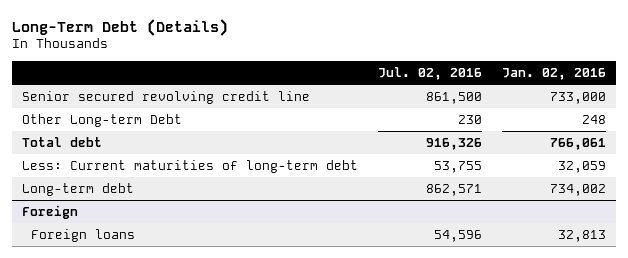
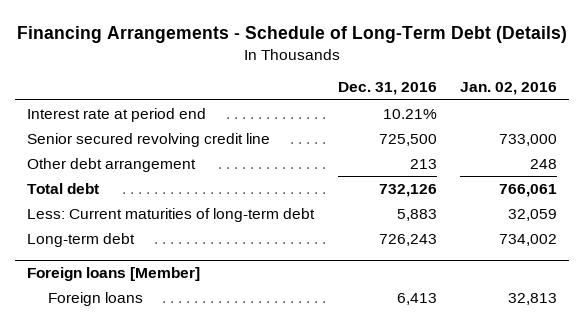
- Long-Term Debt (Details)
+ Financing Arrangements - Schedule of Long-Term Debt (Details)
- | Jul. 02, 2016 | Jan. 02, 2016
+ | Dec. 31, 2016 | Jan. 02, 2016
+ Interest rate at period end | 10.21% |
- Other Long-term Debt | 230 | 248
+ Other debt arrangement | 213 | 248
- Foreign
+ Foreign loans [Member]

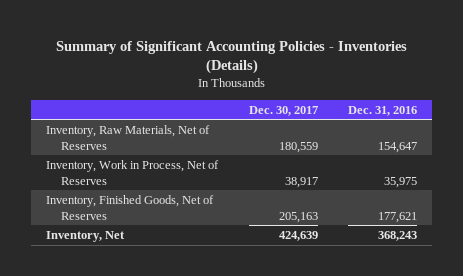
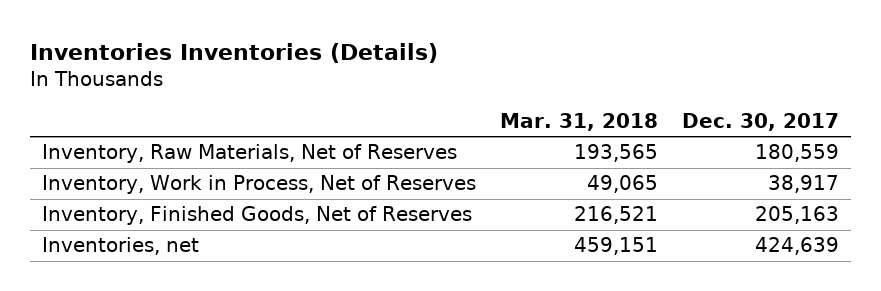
- Summary of Significant Accounting Policies - Inventories (Details)
+ Inventories Inventories (Details)
- | Dec. 30, 2017 | Dec. 31, 2016
+ | Mar. 31, 2018 | Dec. 30, 2017
- Inventory, Net | 424,639 | 368,243
+ Inventories, net | 459,151 | 424,639

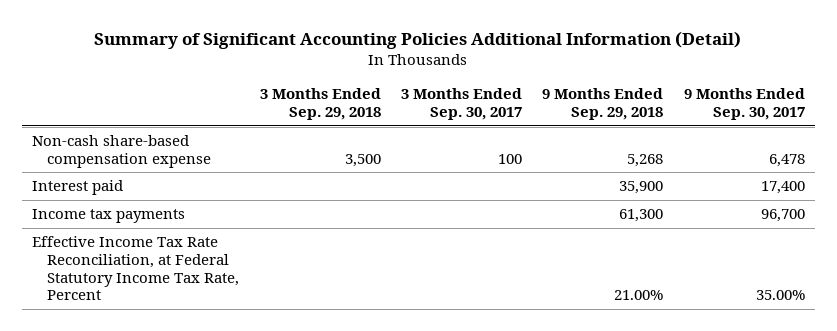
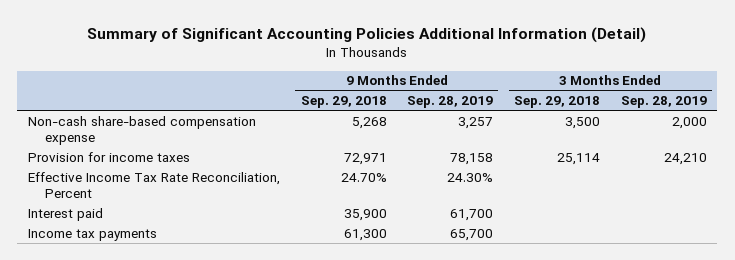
- | 3 Months Ended Sep. 29, 2018 | 3 Months Ended Sep. 30, 2017 | 9 Months Ended Sep. 29, 2018 | 9 Months Ended Sep. 30, 2017
+ | 9 Months Ended Sep. 29, 2018 | 9 Months Ended Sep. 28, 2019 | 3 Months Ended Sep. 29, 2018 | 3 Months Ended Sep. 28, 2019
+ Provision for income taxes | 72,971 | 78,158 | 25,114 | 24,210
+ Effective Income Tax Rate Reconciliation, Percent | 24.70% | 24.30% | |
- Effective Income Tax Rate Reconciliation, at Federal Statutory Income Tax Rate, Percent | | | 21.00% | 35.00%

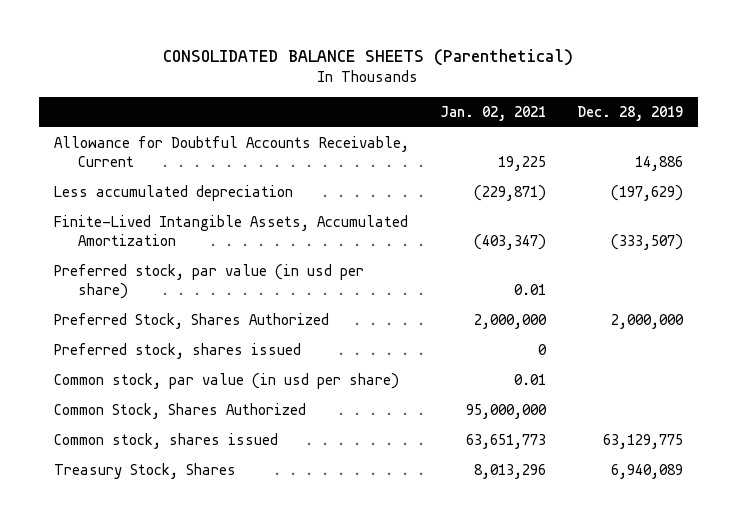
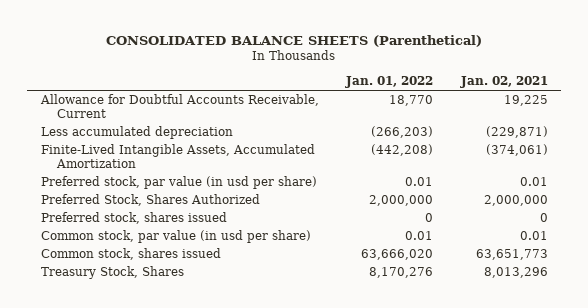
- | Jan. 02, 2021 | Dec. 28, 2019
+ | Jan. 01, 2022 | Jan. 02, 2021
- Finite-Lived Intangible Assets, Accumulated Amortization | (403,347) | (333,507)
+ Finite-Lived Intangible Assets, Accumulated Amortization | (442,208) | (374,061)
- Common Stock, Shares Authorized | 95,000,000 |

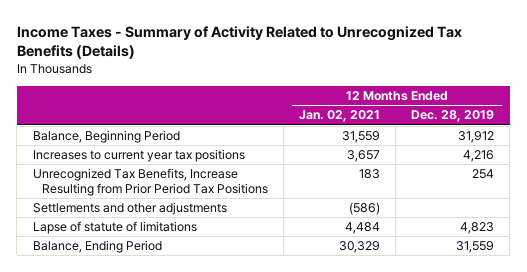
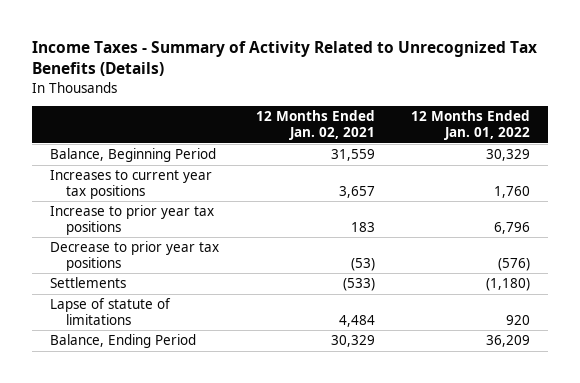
- | 12 Months Ended Jan. 02, 2021 | 12 Months Ended Dec. 28, 2019
+ | 12 Months Ended Jan. 02, 2021 | 12 Months Ended Jan. 01, 2022
- Unrecognized Tax Benefits, Increase Resulting from Prior Period Tax Positions | 183 | 254
- Settlements and other adjustments | (586) |
+ Increase to prior year tax positions | 183 | 6,796
+ Decrease to prior year tax positions | (53) | (576)
+ Settlements | (533) | (1,180)

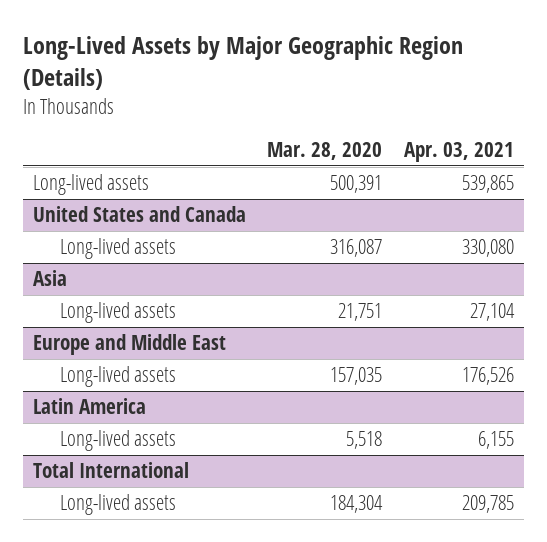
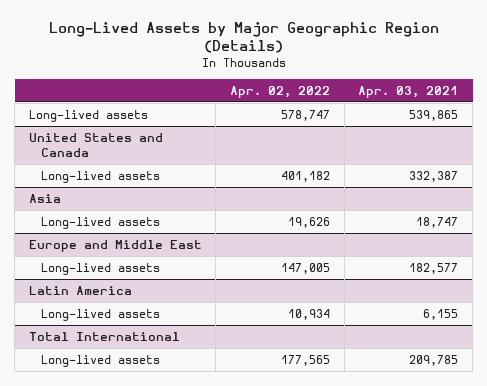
- | Mar. 28, 2020 | Apr. 03, 2021
+ | Apr. 02, 2022 | Apr. 03, 2021
@ United States and Canada
- Long-lived assets | 316,087 | 330,080
+ Long-lived assets | 401,182 | 332,387
@ Asia
- Long-lived assets | 21,751 | 27,104
+ Long-lived assets | 19,626 | 18,747
@ Europe and Middle East
- Long-lived assets | 157,035 | 176,526
+ Long-lived assets | 147,005 | 182,577

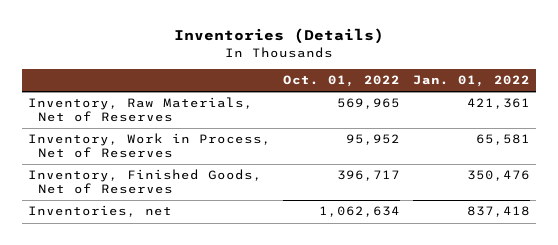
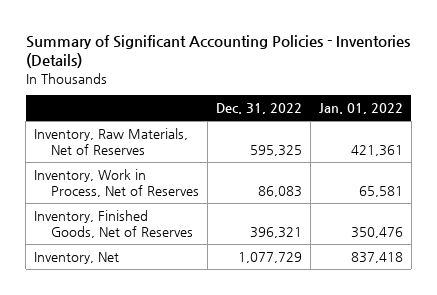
- Inventories (Details)
+ Summary of Significant Accounting Policies - Inventories (Details)
- | Oct. 01, 2022 | Jan. 01, 2022
+ | Dec. 31, 2022 | Jan. 01, 2022
- Inventories, net | 1,062,634 | 837,418
+ Inventory, Net | 1,077,729 | 837,418

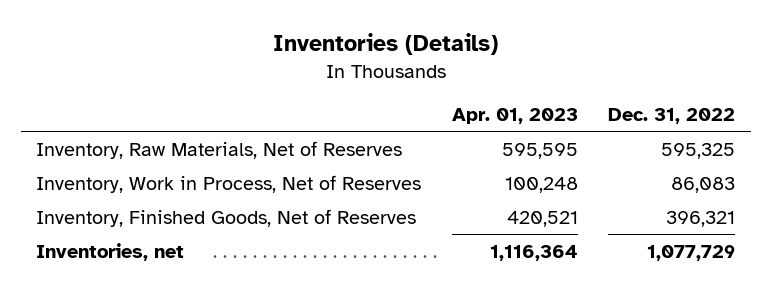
- Summary of Significant Accounting Policies - Inventories (Details)
+ Inventories (Details)
- | Dec. 31, 2022 | Jan. 01, 2022
+ | Apr. 01, 2023 | Dec. 31, 2022
- Inventory, Net | 1,077,729 | 837,418
+ Inventories, net | 1,116,364 | 1,077,729

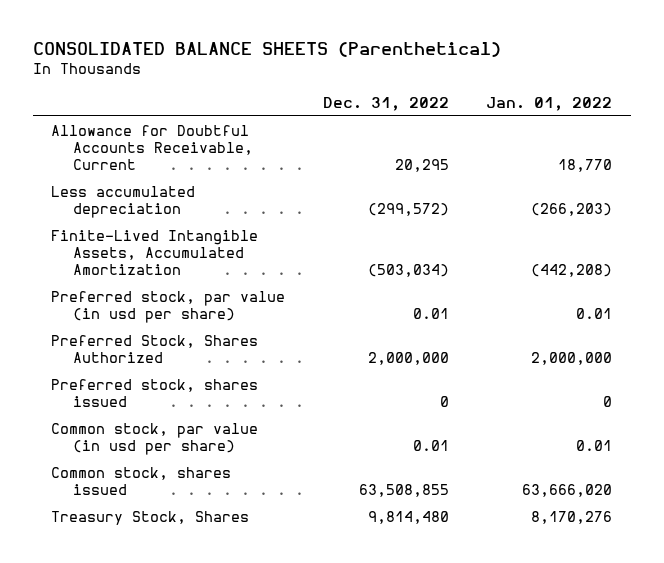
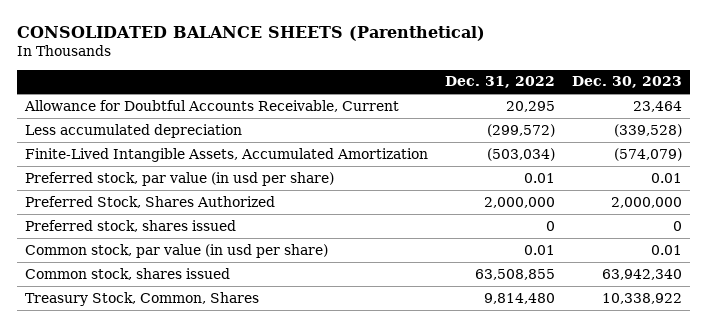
- | Dec. 31, 2022 | Jan. 01, 2022
+ | Dec. 31, 2022 | Dec. 30, 2023
- Treasury Stock, Shares | 9,814,480 | 8,170,276
+ Treasury Stock, Common, Shares | 9,814,480 | 10,338,922

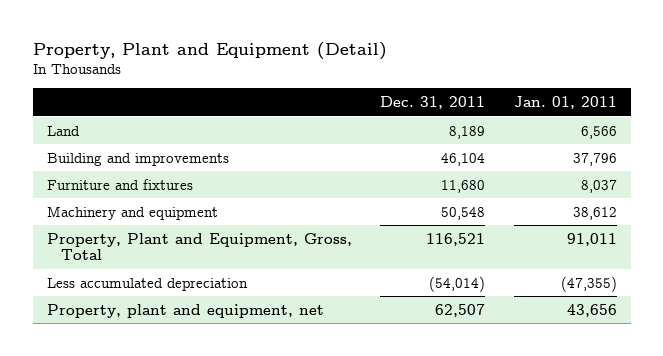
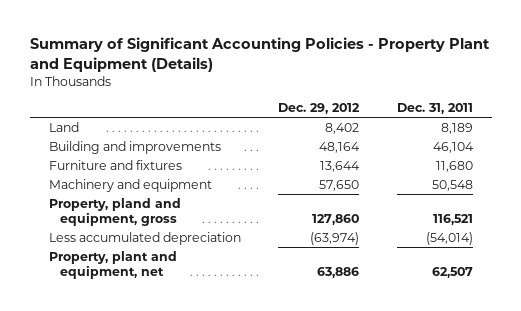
- Property, Plant and Equipment (Detail)
+ Summary of Significant Accounting Policies - Property Plant and Equipment (Details)
- | Dec. 31, 2011 | Jan. 01, 2011
+ | Dec. 29, 2012 | Dec. 31, 2011
- Property, Plant and Equipment, Gross, Total | 116,521 | 91,011
+ Property, pland and equipment, gross | 127,860 | 116,521

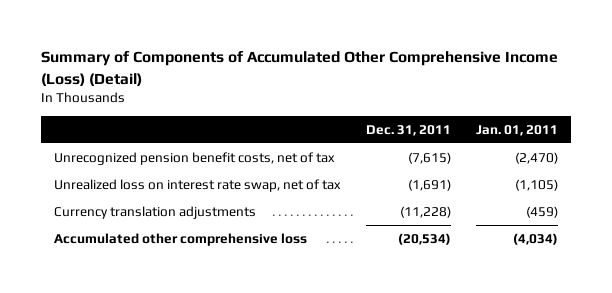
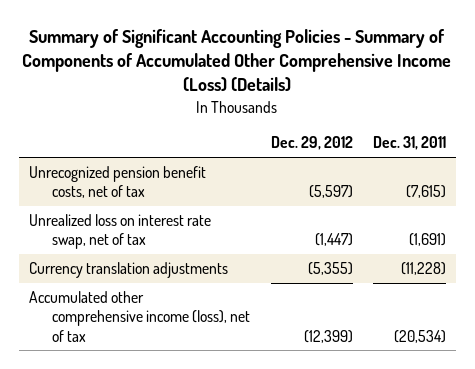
- Summary of Components of Accumulated Other Comprehensive Income (Loss) (Detail)
+ Summary of Significant Accounting Policies - Summary of Components of Accumulated Other Comprehensive Income (Loss) (Details)
- | Dec. 31, 2011 | Jan. 01, 2011
+ | Dec. 29, 2012 | Dec. 31, 2011
- Accumulated other comprehensive loss | (20,534) | (4,034)
+ Accumulated other comprehensive income (loss), net of tax | (12,399) | (20,534)

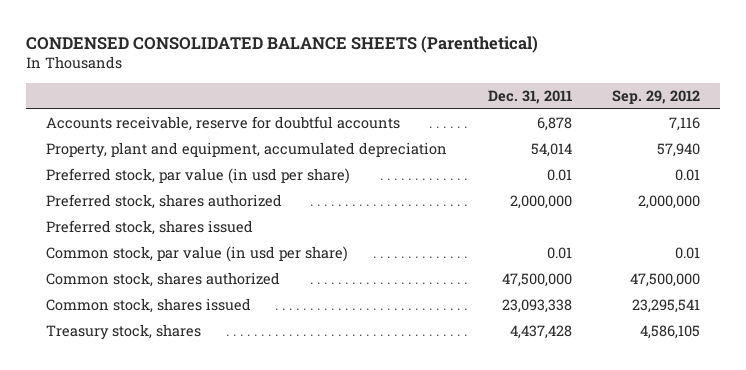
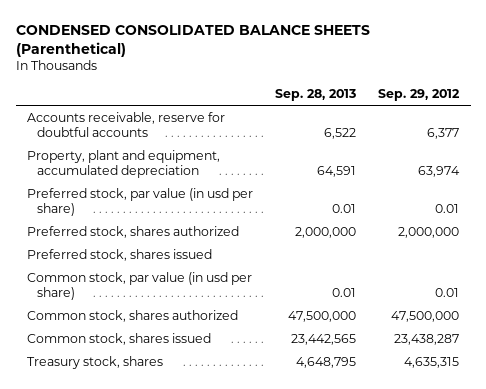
- | Dec. 31, 2011 | Sep. 29, 2012
+ | Sep. 28, 2013 | Sep. 29, 2012
- Accounts receivable, reserve for doubtful accounts | 6,878 | 7,116
- Property, plant and equipment, accumulated depreciation | 54,014 | 57,940
+ Accounts receivable, reserve for doubtful accounts | 6,522 | 6,377
+ Property, plant and equipment, accumulated depreciation | 64,591 | 63,974
- Common stock, shares issued | 23,093,338 | 23,295,541
- Treasury stock, shares | 4,437,428 | 4,586,105
+ Common stock, shares issued | 23,442,565 | 23,438,287
+ Treasury stock, shares | 4,648,795 | 4,635,315

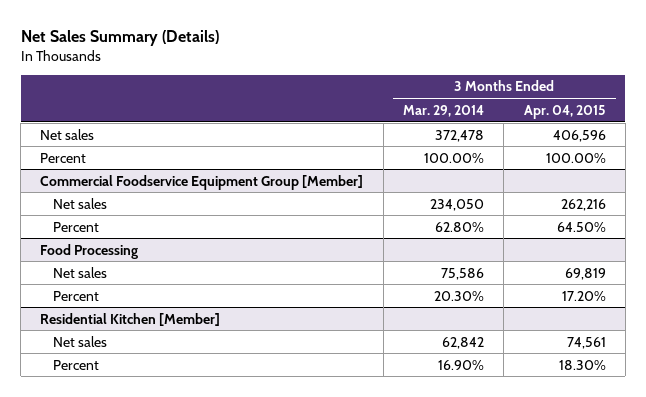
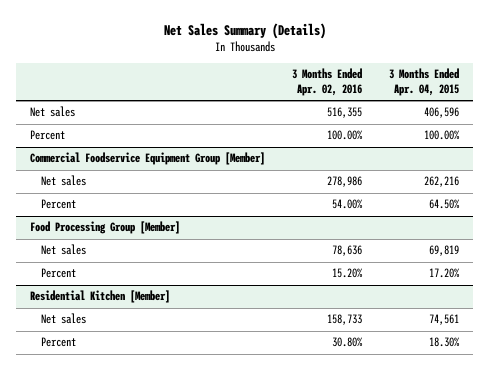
- | 3 Months Ended Mar. 29, 2014 | 3 Months Ended Apr. 04, 2015
+ | 3 Months Ended Apr. 02, 2016 | 3 Months Ended Apr. 04, 2015
- Food Processing
+ Food Processing Group [Member]

